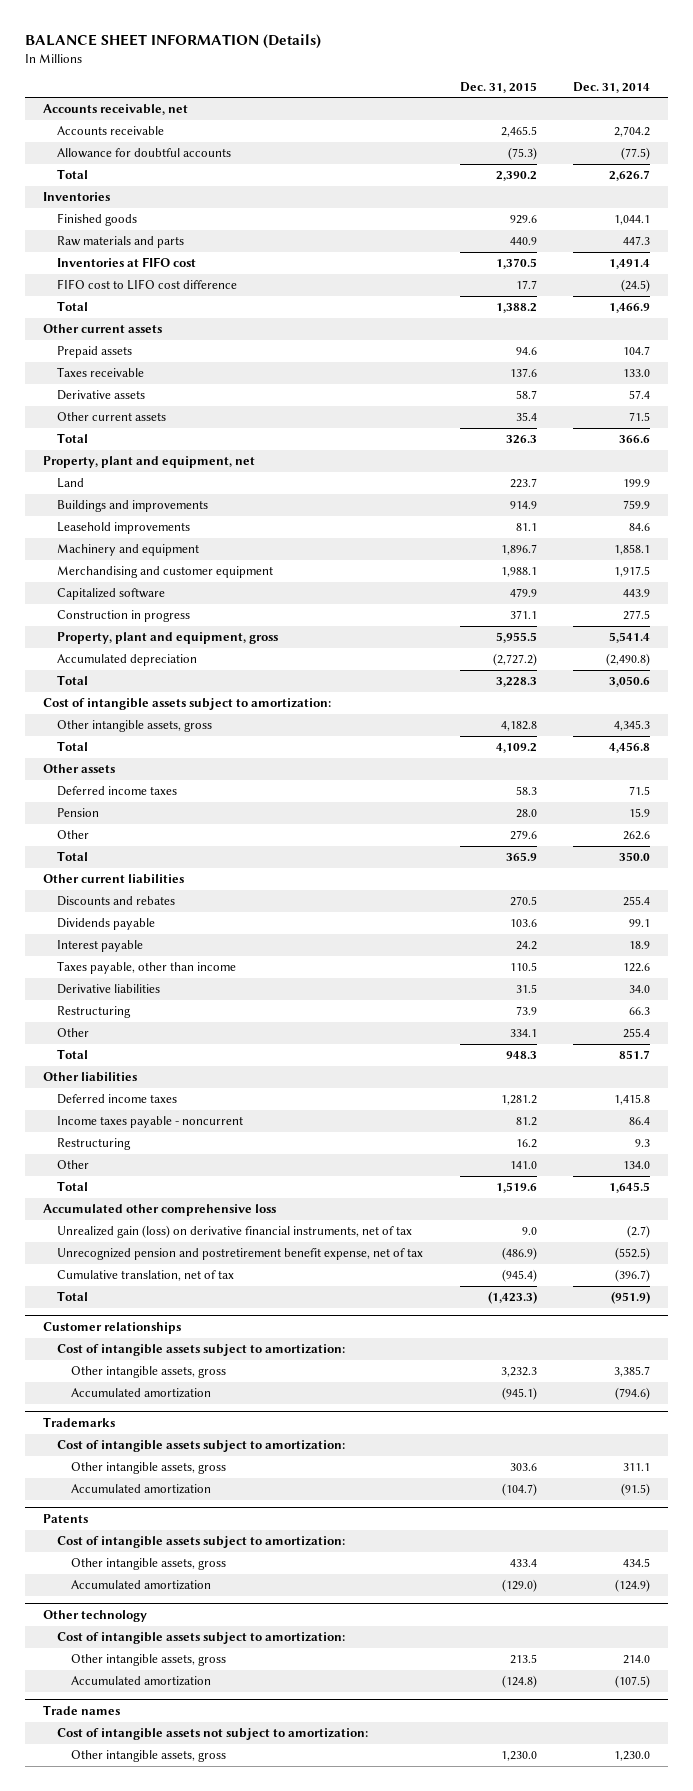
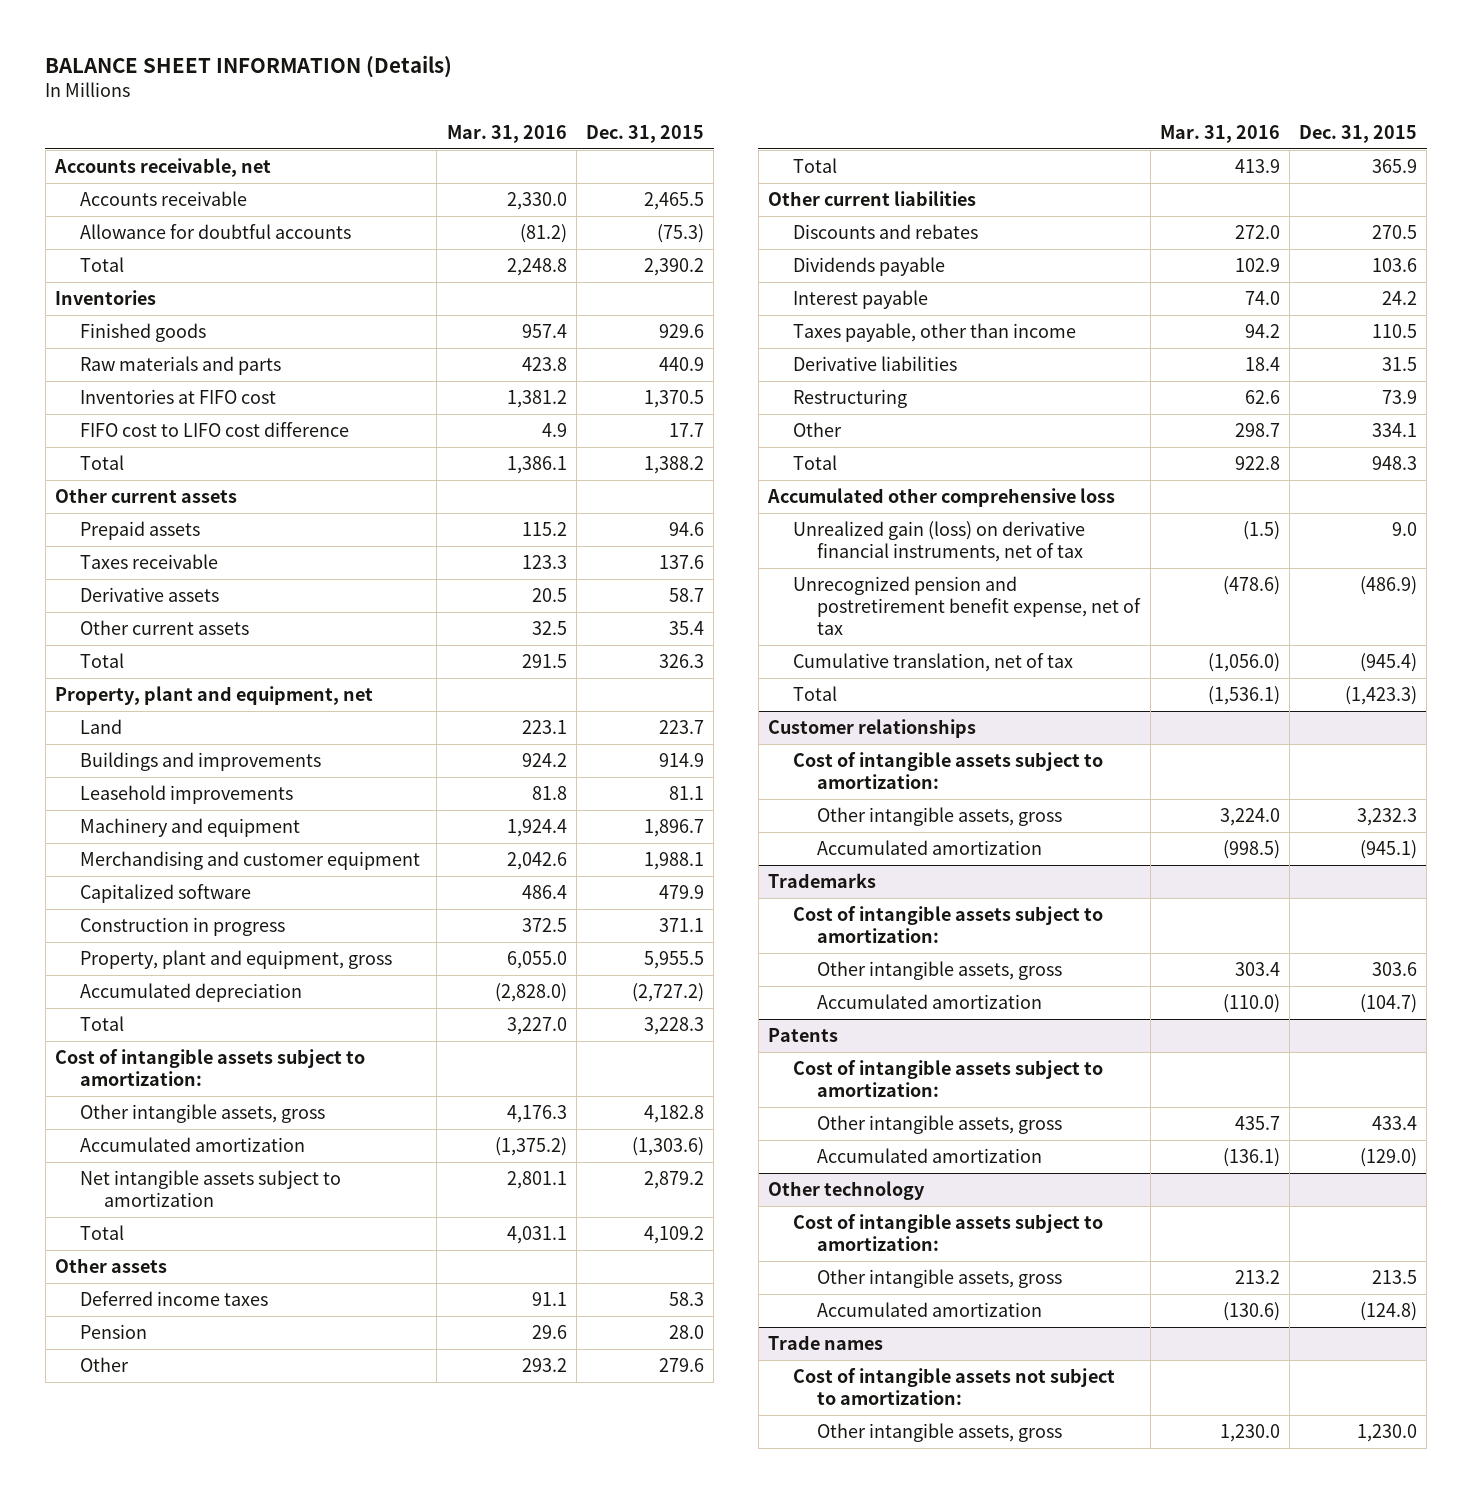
- | Dec. 31, 2015 | Dec. 31, 2014
+ | Mar. 31, 2016 | Dec. 31, 2015
+ Accumulated amortization | (1,375.2) | (1,303.6)
+ Net intangible assets subject to amortization | 2,801.1 | 2,879.2
- Other liabilities
- Deferred income taxes | 1,281.2 | 1,415.8
- Income taxes payable - noncurrent | 81.2 | 86.4
- Restructuring | 16.2 | 9.3
- Other | 141.0 | 134.0
- Total | 1,519.6 | 1,645.5

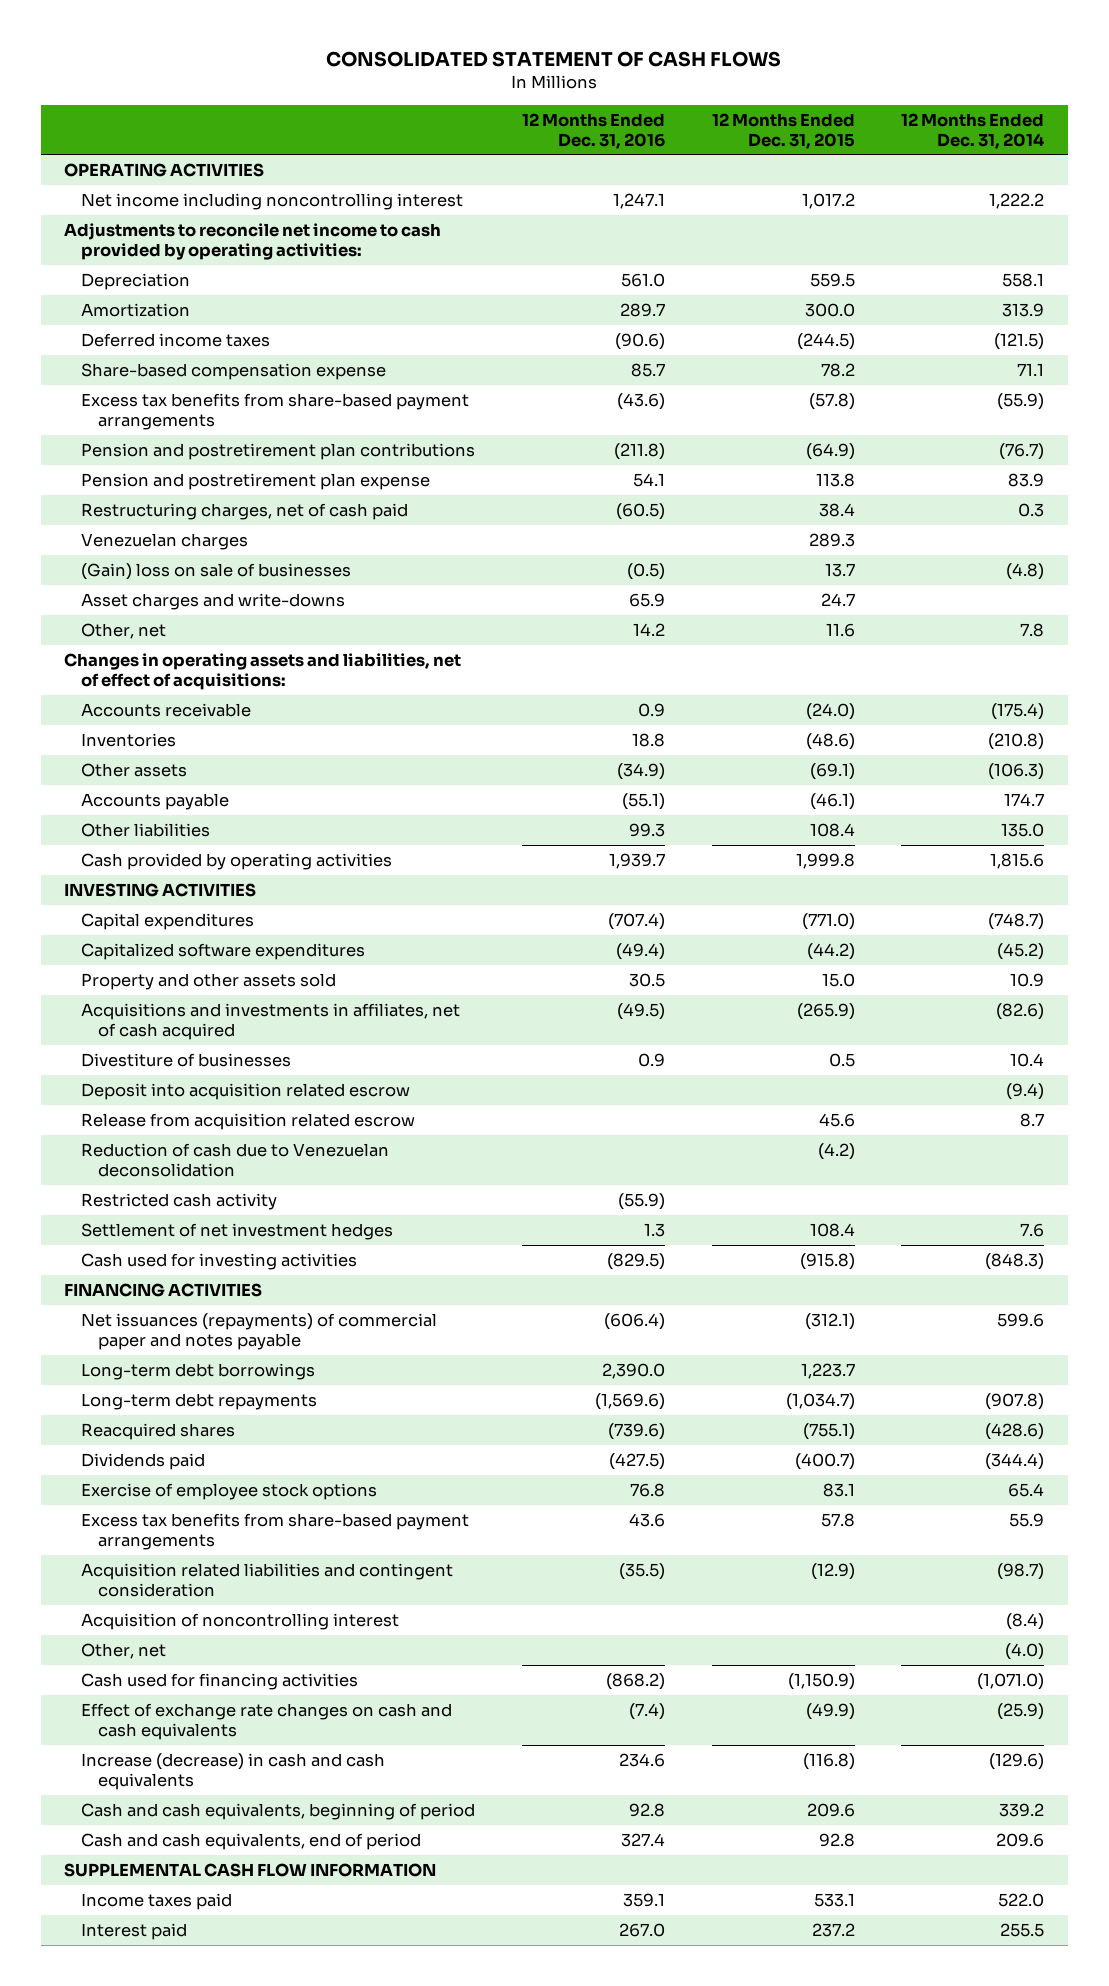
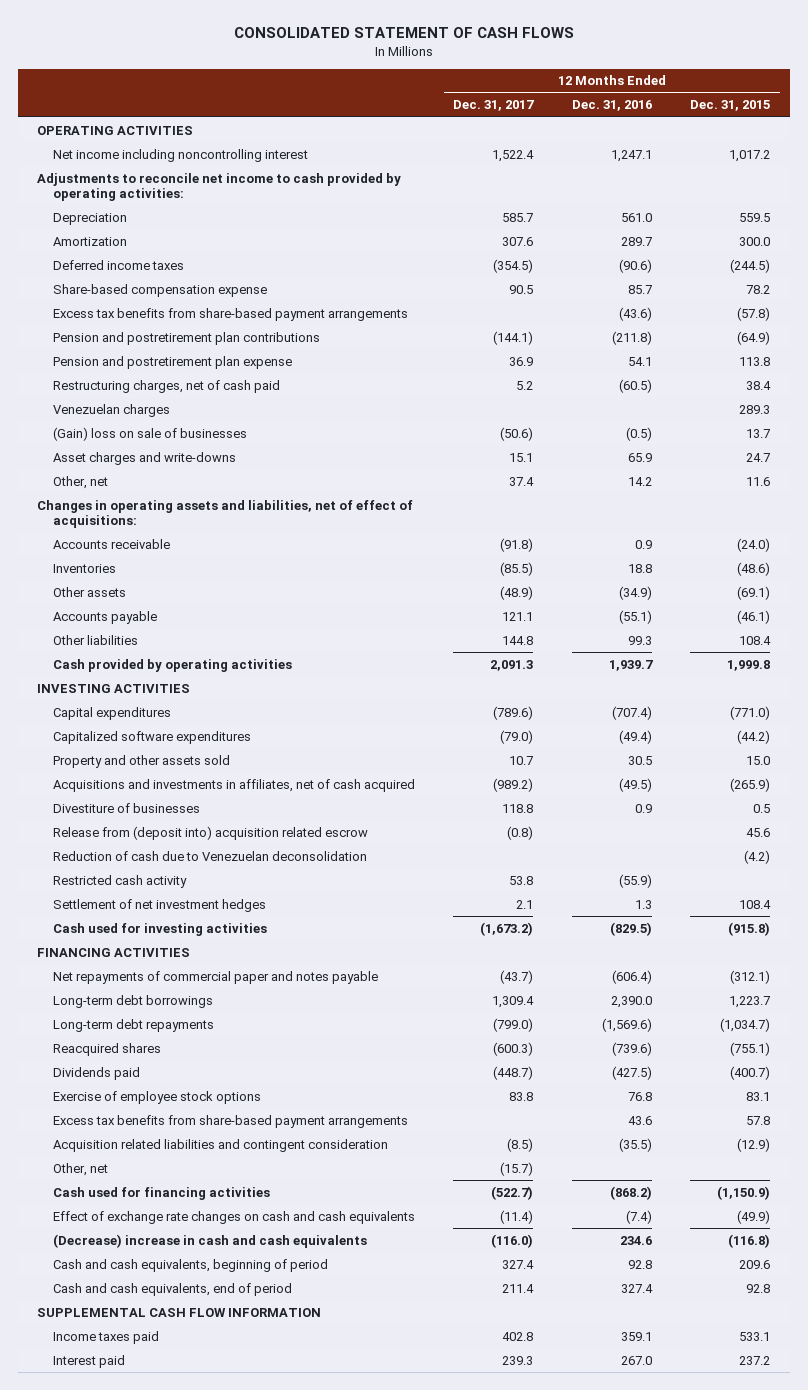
- | 12 Months Ended Dec. 31, 2016 | 12 Months Ended Dec. 31, 2015 | 12 Months Ended Dec. 31, 2014
+ | 12 Months Ended Dec. 31, 2017 | 12 Months Ended Dec. 31, 2016 | 12 Months Ended Dec. 31, 2015
- Deposit into acquisition related escrow | | | (9.4)
- Release from acquisition related escrow | | 45.6 | 8.7
+ Release from (deposit into) acquisition related escrow | (0.8) | | 45.6
- Net issuances (repayments) of commercial paper and notes payable | (606.4) | (312.1) | 599.6
+ Net repayments of commercial paper and notes payable | (43.7) | (606.4) | (312.1)
- Acquisition of noncontrolling interest | | | (8.4)
- Increase (decrease) in cash and cash equivalents | 234.6 | (116.8) | (129.6)
+ (Decrease) increase in cash and cash equivalents | (116.0) | 234.6 | (116.8)

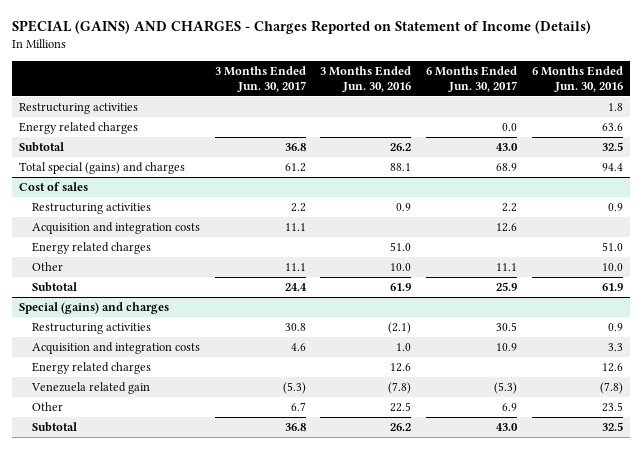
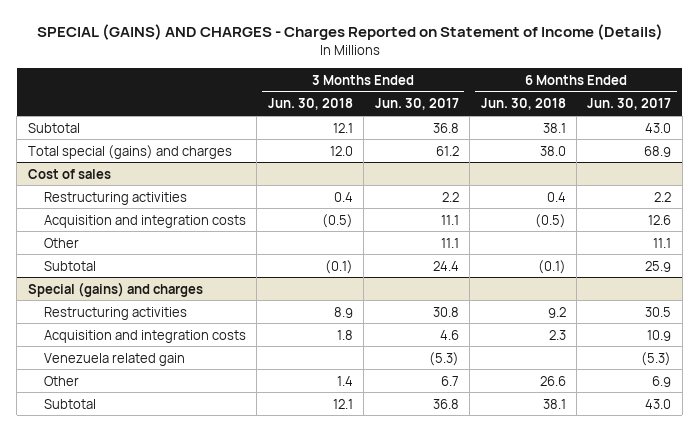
- | 3 Months Ended Jun. 30, 2017 | 3 Months Ended Jun. 30, 2016 | 6 Months Ended Jun. 30, 2017 | 6 Months Ended Jun. 30, 2016
+ | 3 Months Ended Jun. 30, 2018 | 3 Months Ended Jun. 30, 2017 | 6 Months Ended Jun. 30, 2018 | 6 Months Ended Jun. 30, 2017
- Restructuring activities | | | | 1.8
- Energy related charges | | | 0.0 | 63.6
@ Cost of sales
- Energy related charges | | 51.0 | | 51.0
@ Special (gains) and charges
- Energy related charges | | 12.6 | | 12.6

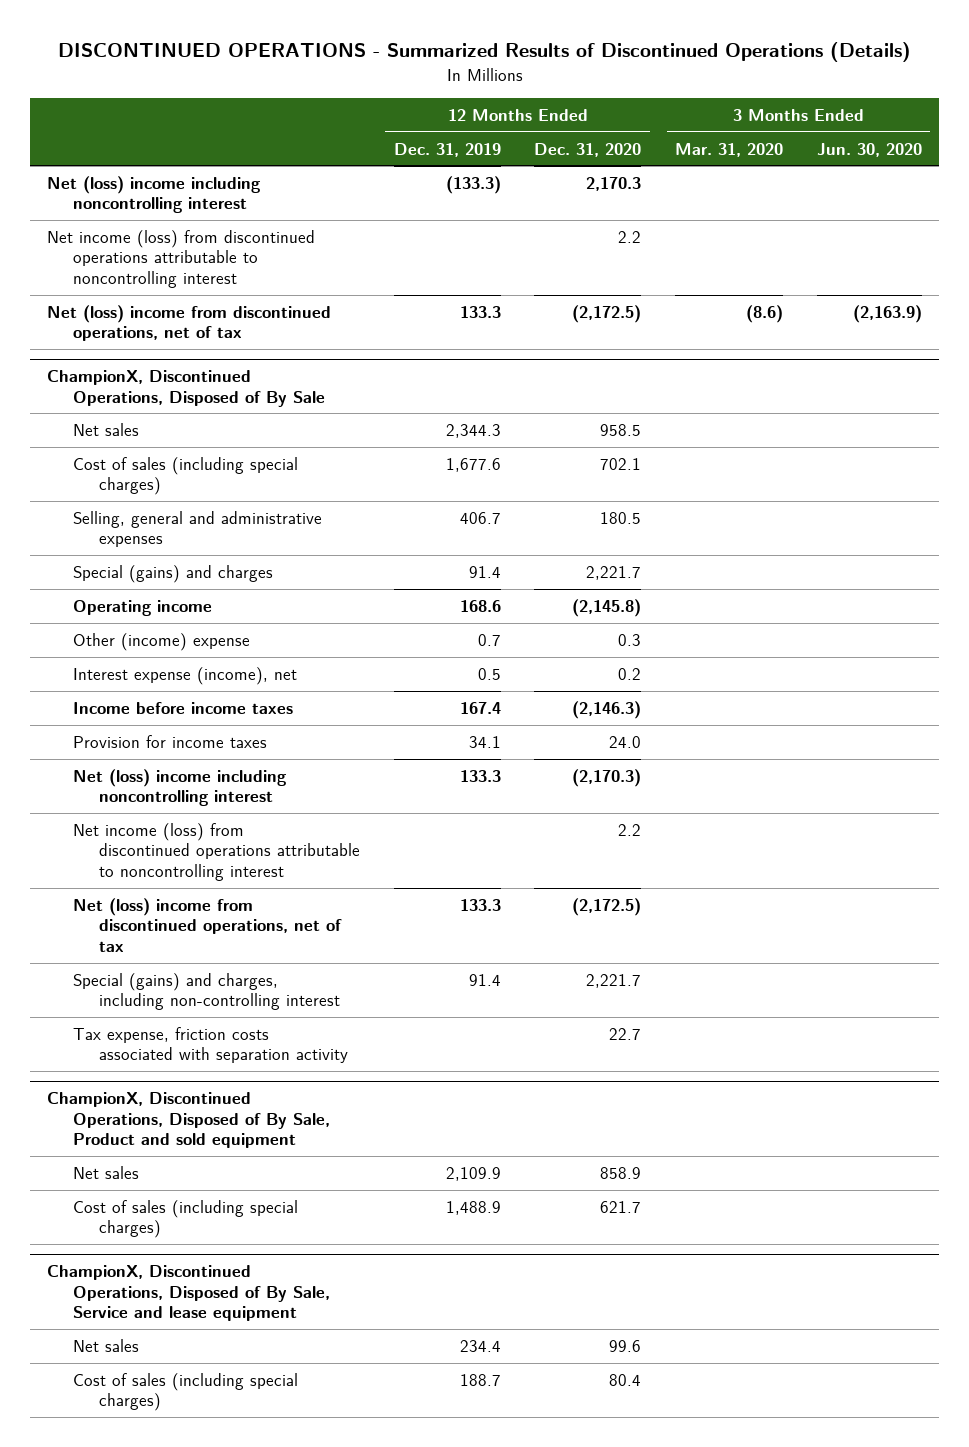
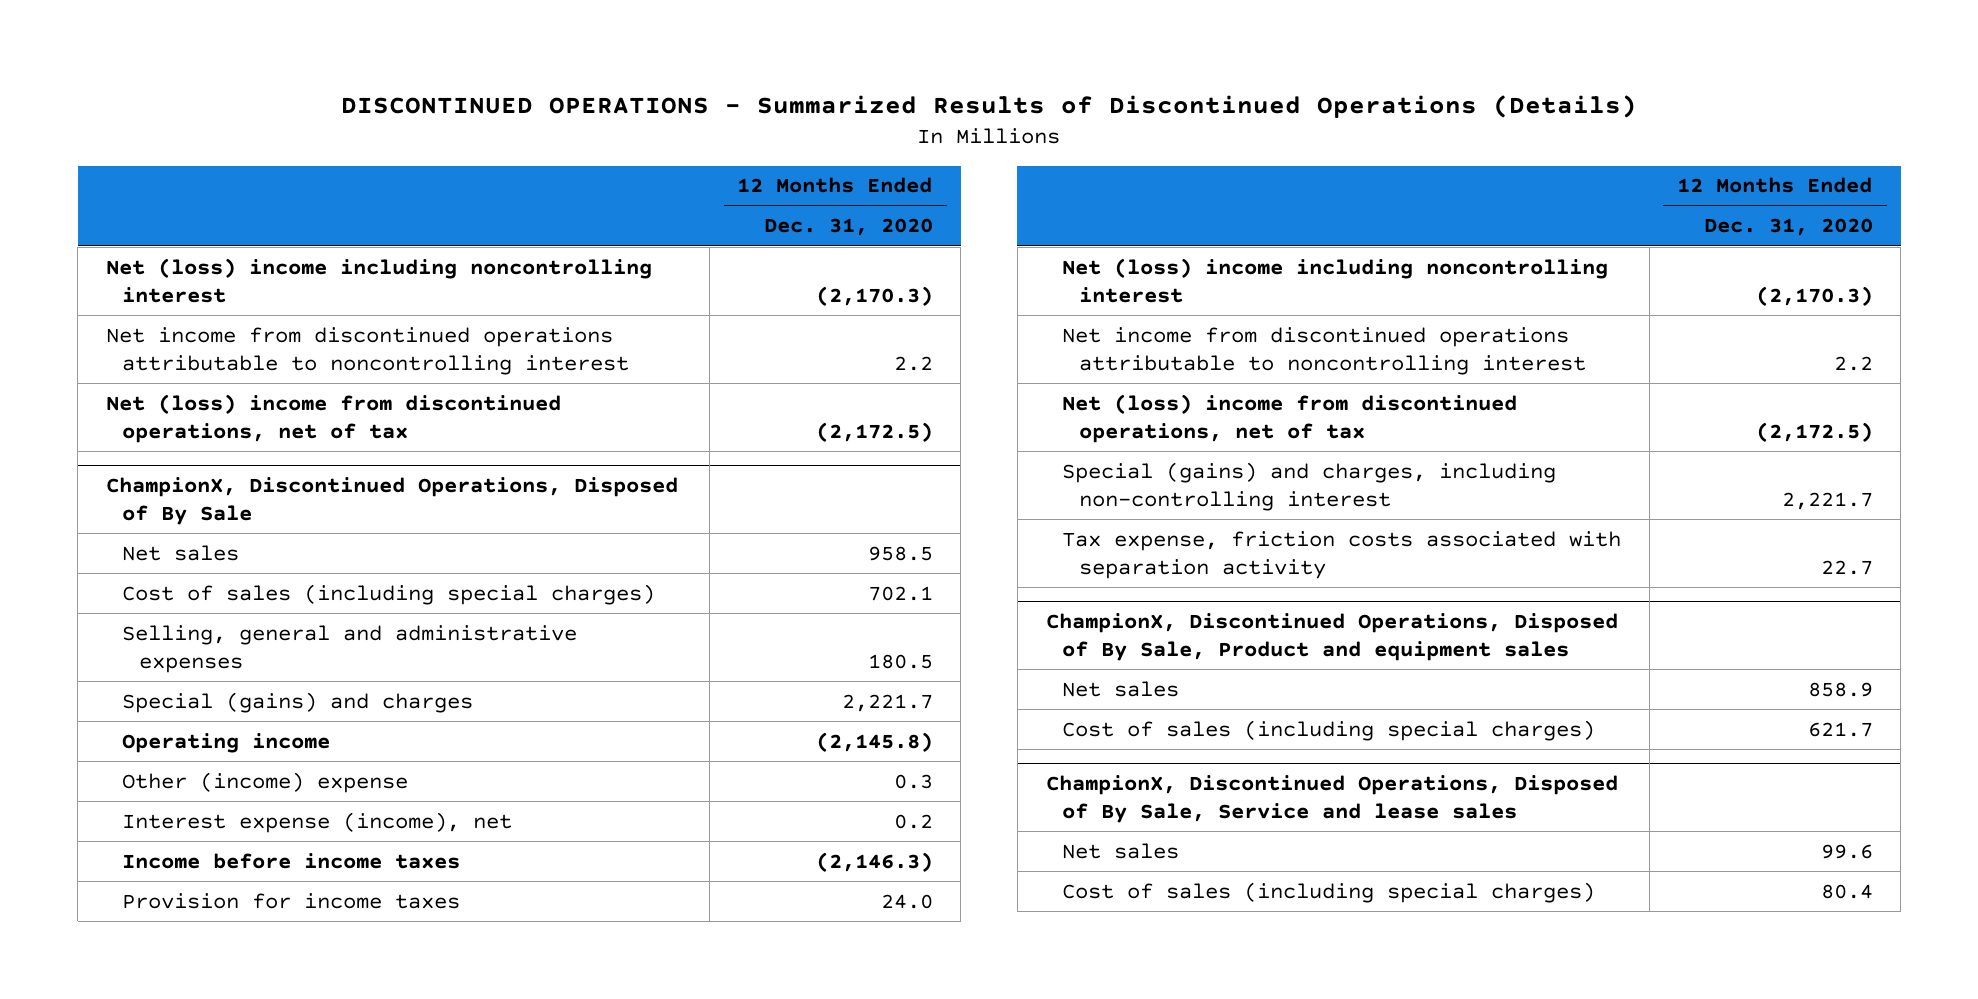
- | 12 Months Ended Dec. 31, 2019 | 12 Months Ended Dec. 31, 2020 | 3 Months Ended Mar. 31, 2020 | 3 Months Ended Jun. 30, 2020
+ | 12 Months Ended Dec. 31, 2020
- Net (loss) income including noncontrolling interest | (133.3) | 2,170.3 | |
- Net income (loss) from discontinued operations attributable to noncontrolling interest | | 2.2 | |
+ Net (loss) income including noncontrolling interest | (2,170.3)
+ Net income from discontinued operations attributable to noncontrolling interest | 2.2
@ ChampionX, Discontinued Operations, Disposed of By Sale
- Net income (loss) from discontinued operations attributable to noncontrolling interest | | 2.2 | |
+ Net income from discontinued operations attributable to noncontrolling interest | 2.2
- ChampionX, Discontinued Operations, Disposed of By Sale, Product and sold equipment
+ ChampionX, Discontinued Operations, Disposed of By Sale, Product and equipment sales
- ChampionX, Discontinued Operations, Disposed of By Sale, Service and lease equipment
+ ChampionX, Discontinued Operations, Disposed of By Sale, Service and lease sales

